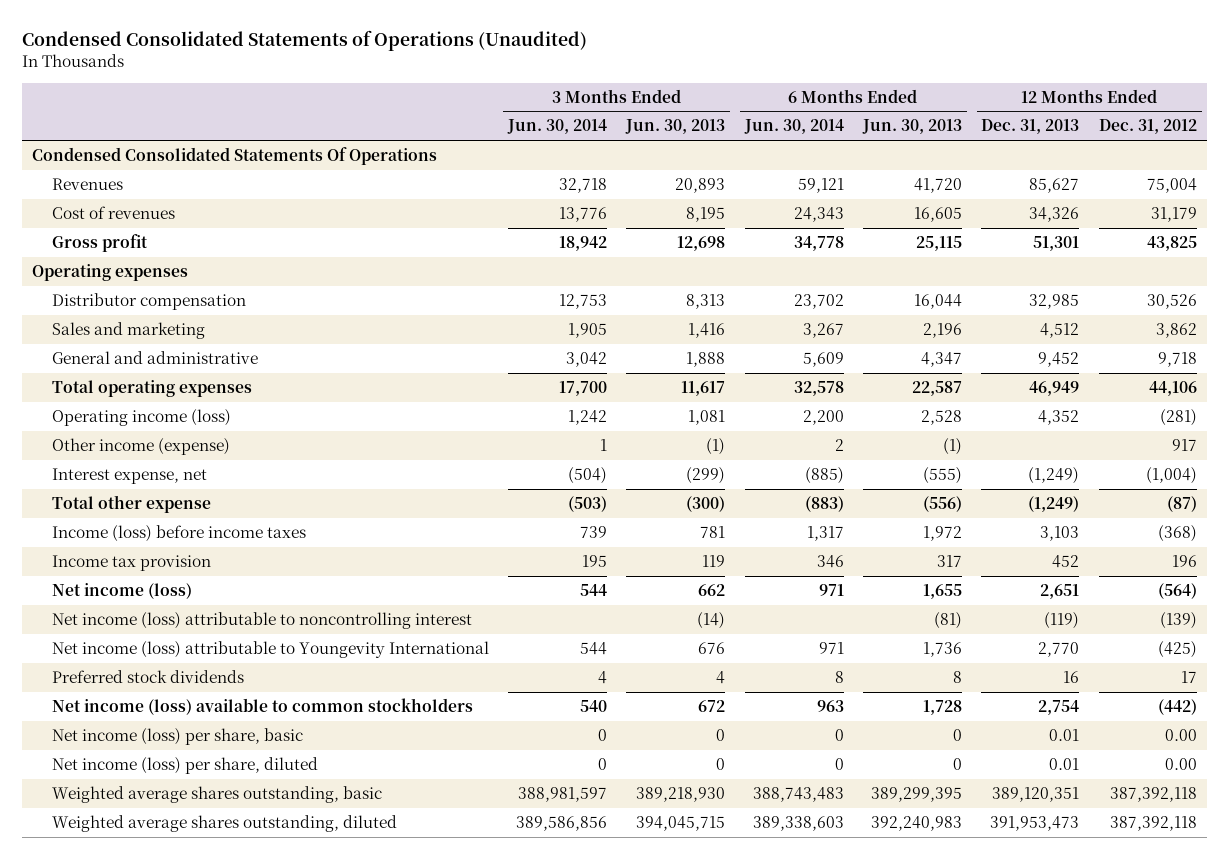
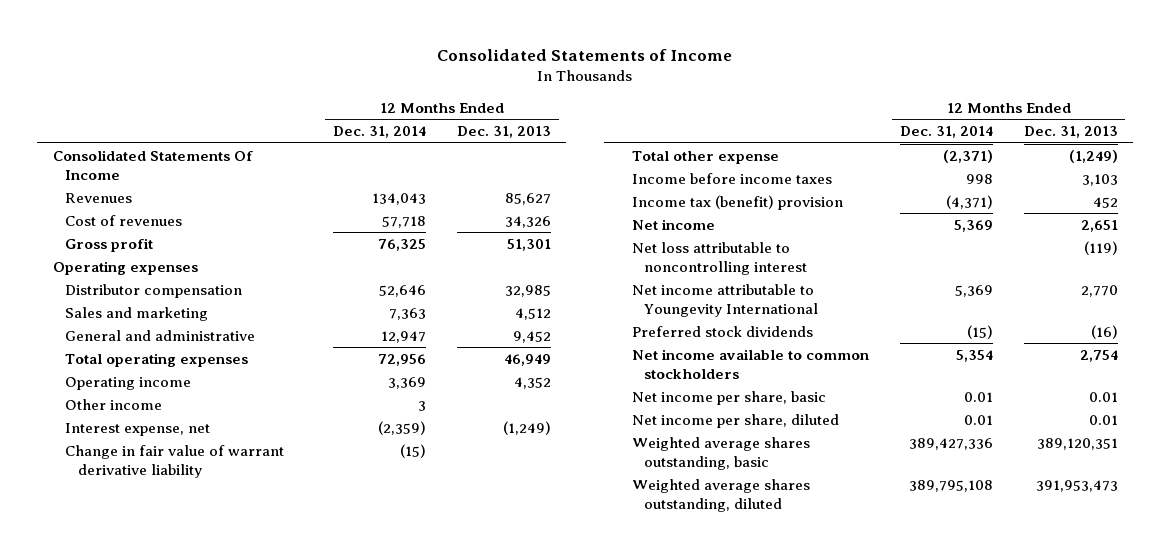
- Condensed Consolidated Statements of Operations (Unaudited)
+ Consolidated Statements of Income
- | 3 Months Ended Jun. 30, 2014 | 3 Months Ended Jun. 30, 2013 | 6 Months Ended Jun. 30, 2014 | 6 Months Ended Jun. 30, 2013 | 12 Months Ended Dec. 31, 2013 | 12 Months Ended Dec. 31, 2012
+ | 12 Months Ended Dec. 31, 2014 | 12 Months Ended Dec. 31, 2013
- Condensed Consolidated Statements Of Operations
+ Consolidated Statements Of Income
- Operating income (loss) | 1,242 | 1,081 | 2,200 | 2,528 | 4,352 | (281)
- Other income (expense) | 1 | (1) | 2 | (1) | | 917
+ Operating income | 3,369 | 4,352
+ Other income | 3 |
+ Change in fair value of warrant derivative liability | (15) |
- Income (loss) before income taxes | 739 | 781 | 1,317 | 1,972 | 3,103 | (368)
- Income tax provision | 195 | 119 | 346 | 317 | 452 | 196
- Net income (loss) | 544 | 662 | 971 | 1,655 | 2,651 | (564)
- Net income (loss) attributable to noncontrolling interest | | (14) | | (81) | (119) | (139)
- Net income (loss) attributable to Youngevity International | 544 | 676 | 971 | 1,736 | 2,770 | (425)
- Preferred stock dividends | 4 | 4 | 8 | 8 | 16 | 17
- Net income (loss) available to common stockholders | 540 | 672 | 963 | 1,728 | 2,754 | (442)
- Net income (loss) per share, basic | 0 | 0 | 0 | 0 | 0.01 | 0.00
- Net income (loss) per share, diluted | 0 | 0 | 0 | 0 | 0.01 | 0.00
+ Income before income taxes | 998 | 3,103
+ Income tax (benefit) provision | (4,371) | 452
+ Net income | 5,369 | 2,651
+ Net loss attributable to noncontrolling interest | | (119)
+ Net income attributable to Youngevity International | 5,369 | 2,770
+ Preferred stock dividends | (15) | (16)
+ Net income available to common stockholders | 5,354 | 2,754
+ Net income per share, basic | 0.01 | 0.01
+ Net income per share, diluted | 0.01 | 0.01

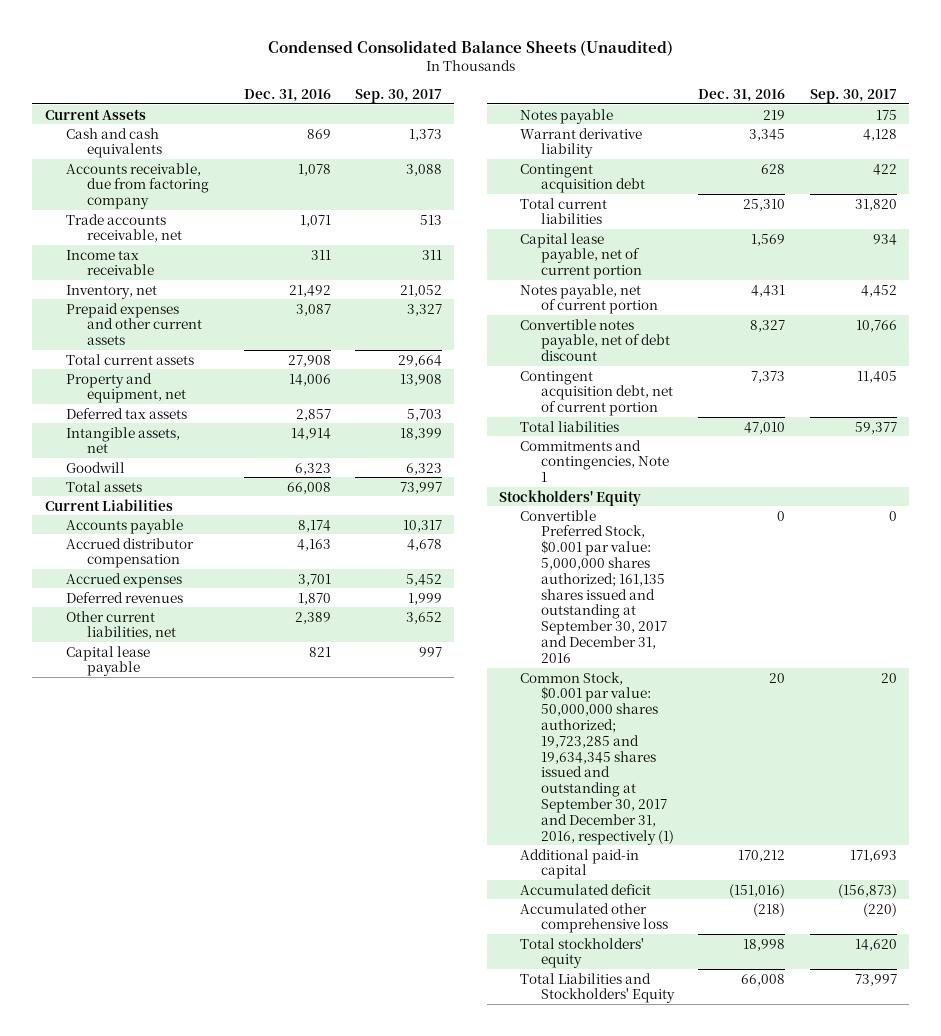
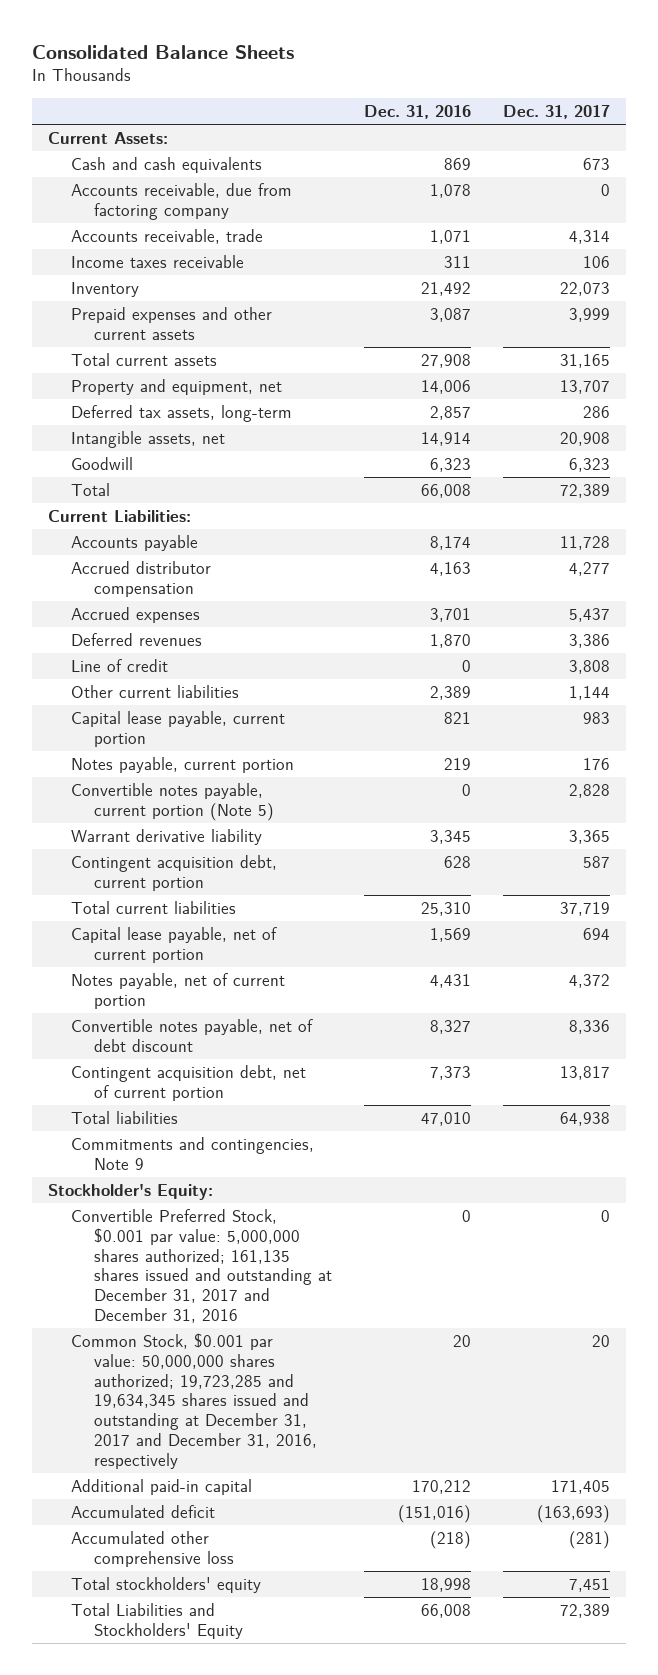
- Condensed Consolidated Balance Sheets (Unaudited)
+ Consolidated Balance Sheets
- | Dec. 31, 2016 | Sep. 30, 2017
+ | Dec. 31, 2016 | Dec. 31, 2017
- Current Assets
+ Current Assets:
- Trade accounts receivable, net | 1,071 | 513
- Income tax receivable | 311 | 311
- Inventory, net | 21,492 | 21,052
+ Accounts receivable, trade | 1,071 | 4,314
+ Income taxes receivable | 311 | 106
+ Inventory | 21,492 | 22,073
- Deferred tax assets | 2,857 | 5,703
+ Deferred tax assets, long-term | 2,857 | 286
- Total assets | 66,008 | 73,997
- Current Liabilities
+ Total | 66,008 | 72,389
+ Current Liabilities:
- Other current liabilities, net | 2,389 | 3,652
- Capital lease payable | 821 | 997
- Notes payable | 219 | 175
+ Line of credit | 0 | 3,808
+ Other current liabilities | 2,389 | 1,144
+ Capital lease payable, current portion | 821 | 983
+ Notes payable, current portion | 219 | 176
+ Convertible notes payable, current portion (Note 5) | 0 | 2,828
- Contingent acquisition debt | 628 | 422
+ Contingent acquisition debt, current portion | 628 | 587
- Commitments and contingencies, Note 1
- Stockholders' Equity
- Convertible Preferred Stock, $0.001 par value: 5,000,000 shares authorized; 161,135 shares issued and outstanding at September 30, 2017 and December 31, 2016 | 0 | 0
- Common Stock, $0.001 par value: 50,000,000 shares authorized; 19,723,285 and 19,634,345 shares issued and outstanding at September 30, 2017 and December 31, 2016, respectively (1) | 20 | 20
+ Commitments and contingencies, Note 9
+ Stockholder's Equity:
+ Convertible Preferred Stock, $0.001 par value: 5,000,000 shares authorized; 161,135 shares issued and outstanding at December 31, 2017 and December 31, 2016 | 0 | 0
+ Common Stock, $0.001 par value: 50,000,000 shares authorized; 19,723,285 and 19,634,345 shares issued and outstanding at December 31, 2017 and December 31, 2016, respectively | 20 | 20

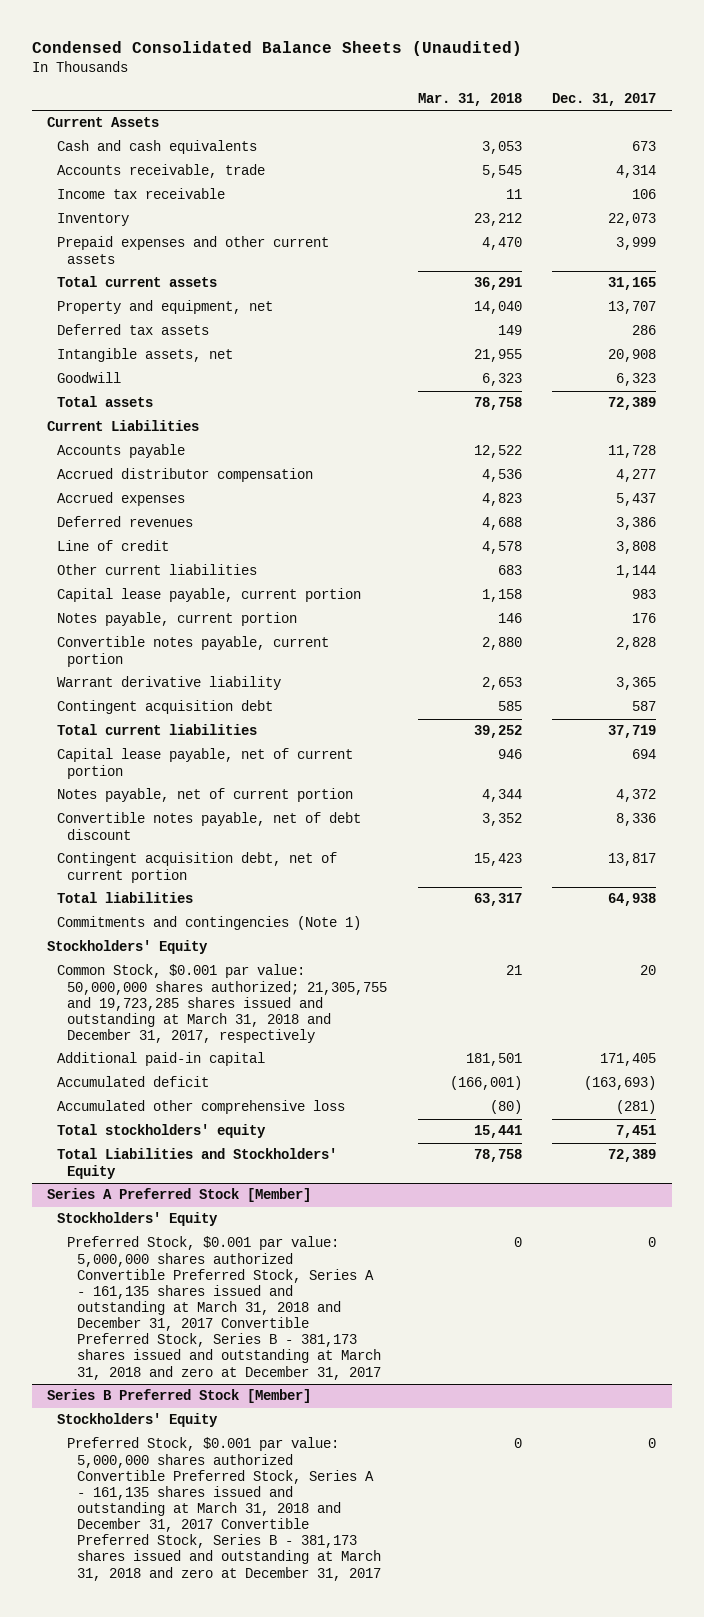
- Consolidated Balance Sheets
+ Condensed Consolidated Balance Sheets (Unaudited)
- | Dec. 31, 2016 | Dec. 31, 2017
+ | Mar. 31, 2018 | Dec. 31, 2017
- Current Assets:
+ Current Assets
- Accounts receivable, due from factoring company | 1,078 | 0
- Income taxes receivable | 311 | 106
+ Income tax receivable | 11 | 106
- Deferred tax assets, long-term | 2,857 | 286
+ Deferred tax assets | 149 | 286
- Total | 66,008 | 72,389
- Current Liabilities:
+ Total assets | 78,758 | 72,389
+ Current Liabilities
- Convertible notes payable, current portion (Note 5) | 0 | 2,828
+ Convertible notes payable, current portion | 2,880 | 2,828
- Contingent acquisition debt, current portion | 628 | 587
+ Contingent acquisition debt | 585 | 587
- Commitments and contingencies, Note 9
- Stockholder's Equity:
- Convertible Preferred Stock, $0.001 par value: 5,000,000 shares authorized; 161,135 shares issued and outstanding at December 31, 2017 and December 31, 2016 | 0 | 0
- Common Stock, $0.001 par value: 50,000,000 shares authorized; 19,723,285 and 19,634,345 shares issued and outstanding at December 31, 2017 and December 31, 2016, respectively | 20 | 20
+ Commitments and contingencies (Note 1)
+ Stockholders' Equity
+ Common Stock, $0.001 par value: 50,000,000 shares authorized; 21,305,755 and 19,723,285 shares issued and outstanding at March 31, 2018 and December 31, 2017, respectively | 21 | 20
+ Series A Preferred Stock [Member]
+ Stockholders' Equity
+ Preferred Stock, $0.001 par value: 5,000,000 shares authorized Convertible Preferred Stock, Series A - 161,135 shares issued and outstanding at March 31, 2018 and December 31, 2017 Convertible Preferred Stock, Series B - 381,173 shares issued and outstanding at March 31, 2018 and zero at December 31, 2017 | 0 | 0
+ Series B Preferred Stock [Member]
+ Stockholders' Equity
+ Preferred Stock, $0.001 par value: 5,000,000 shares authorized Convertible Preferred Stock, Series A - 161,135 shares issued and outstanding at March 31, 2018 and December 31, 2017 Convertible Preferred Stock, Series B - 381,173 shares issued and outstanding at March 31, 2018 and zero at December 31, 2017 | 0 | 0

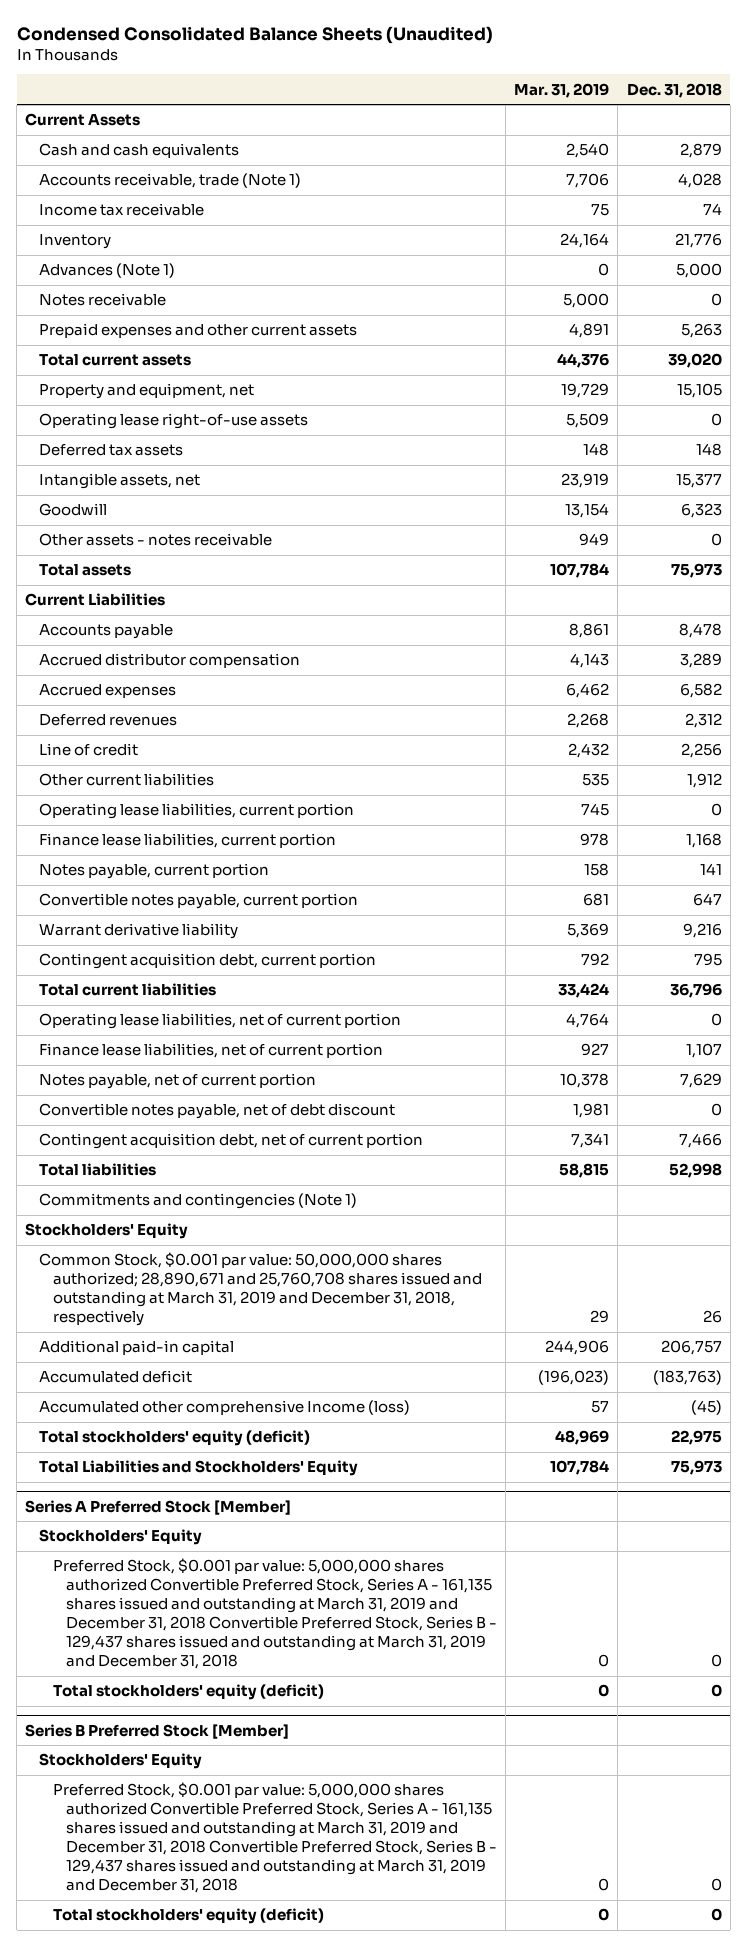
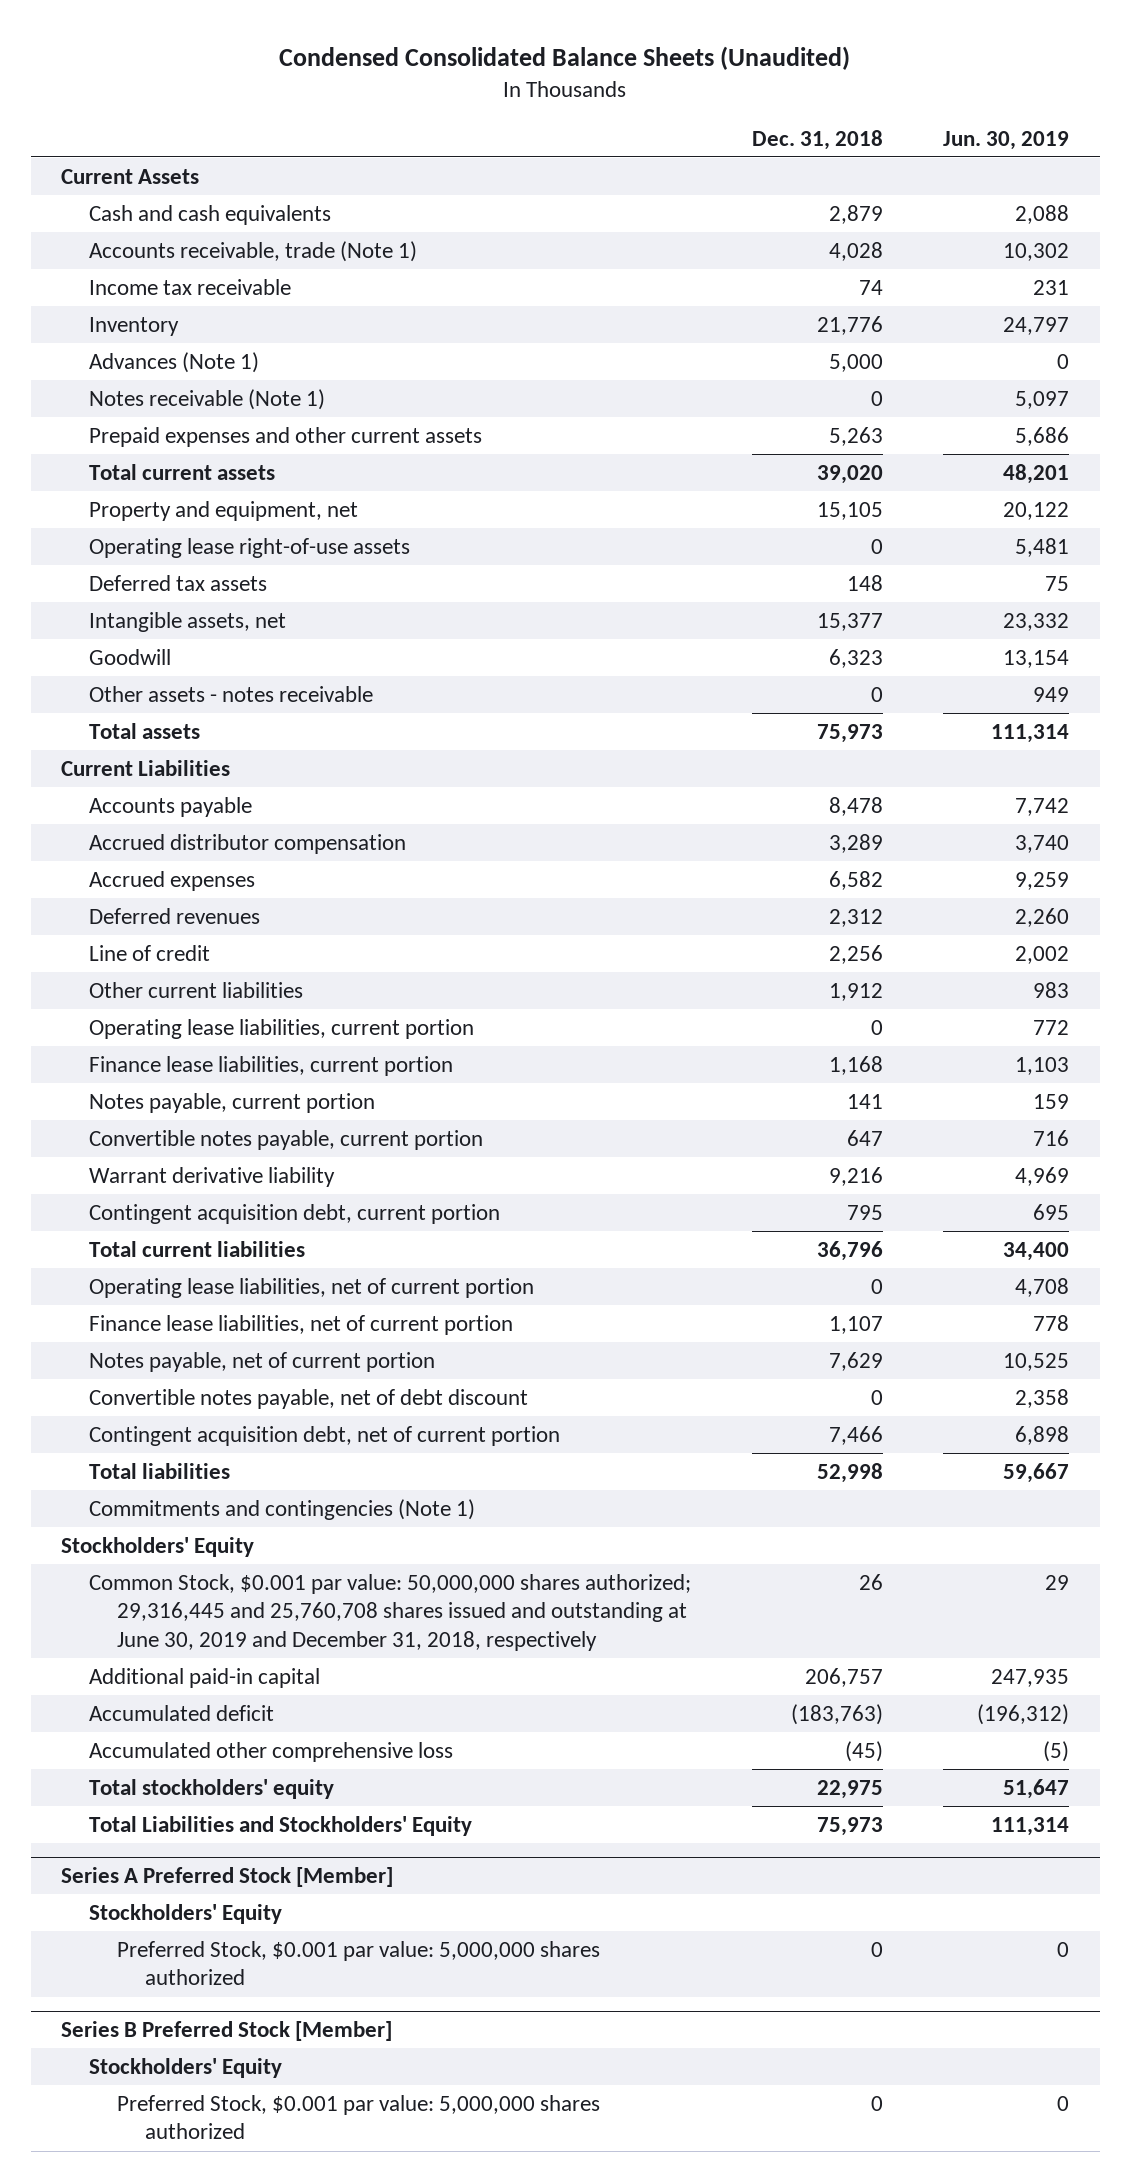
- | Mar. 31, 2019 | Dec. 31, 2018
+ | Dec. 31, 2018 | Jun. 30, 2019
- Notes receivable | 5,000 | 0
+ Notes receivable (Note 1) | 0 | 5,097
- Common Stock, $0.001 par value: 50,000,000 shares authorized; 28,890,671 and 25,760,708 shares issued and outstanding at March 31, 2019 and December 31, 2018, respectively | 29 | 26
+ Common Stock, $0.001 par value: 50,000,000 shares authorized; 29,316,445 and 25,760,708 shares issued and outstanding at June 30, 2019 and December 31, 2018, respectively | 26 | 29
- Accumulated other comprehensive Income (loss) | 57 | (45)
- Total stockholders' equity (deficit) | 48,969 | 22,975
+ Accumulated other comprehensive loss | (45) | (5)
+ Total stockholders' equity | 22,975 | 51,647
@ Series A Preferred Stock [Member]
- Preferred Stock, $0.001 par value: 5,000,000 shares authorized Convertible Preferred Stock, Series A - 161,135 shares issued and outstanding at March 31, 2019 and December 31, 2018 Convertible Preferred Stock, Series B - 129,437 shares issued and outstanding at March 31, 2019 and December 31, 2018 | 0 | 0
- Total stockholders' equity (deficit) | 0 | 0
+ Preferred Stock, $0.001 par value: 5,000,000 shares authorized | 0 | 0
@ Series B Preferred Stock [Member]
- Preferred Stock, $0.001 par value: 5,000,000 shares authorized Convertible Preferred Stock, Series A - 161,135 shares issued and outstanding at March 31, 2019 and December 31, 2018 Convertible Preferred Stock, Series B - 129,437 shares issued and outstanding at March 31, 2019 and December 31, 2018 | 0 | 0
- Total stockholders' equity (deficit) | 0 | 0
+ Preferred Stock, $0.001 par value: 5,000,000 shares authorized | 0 | 0

